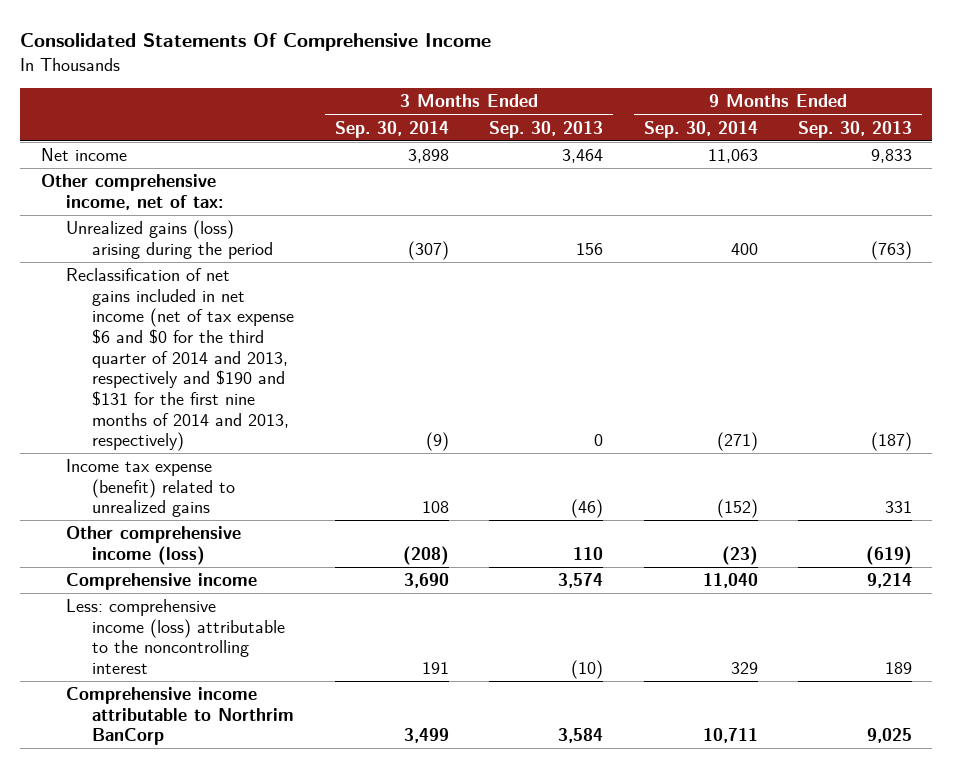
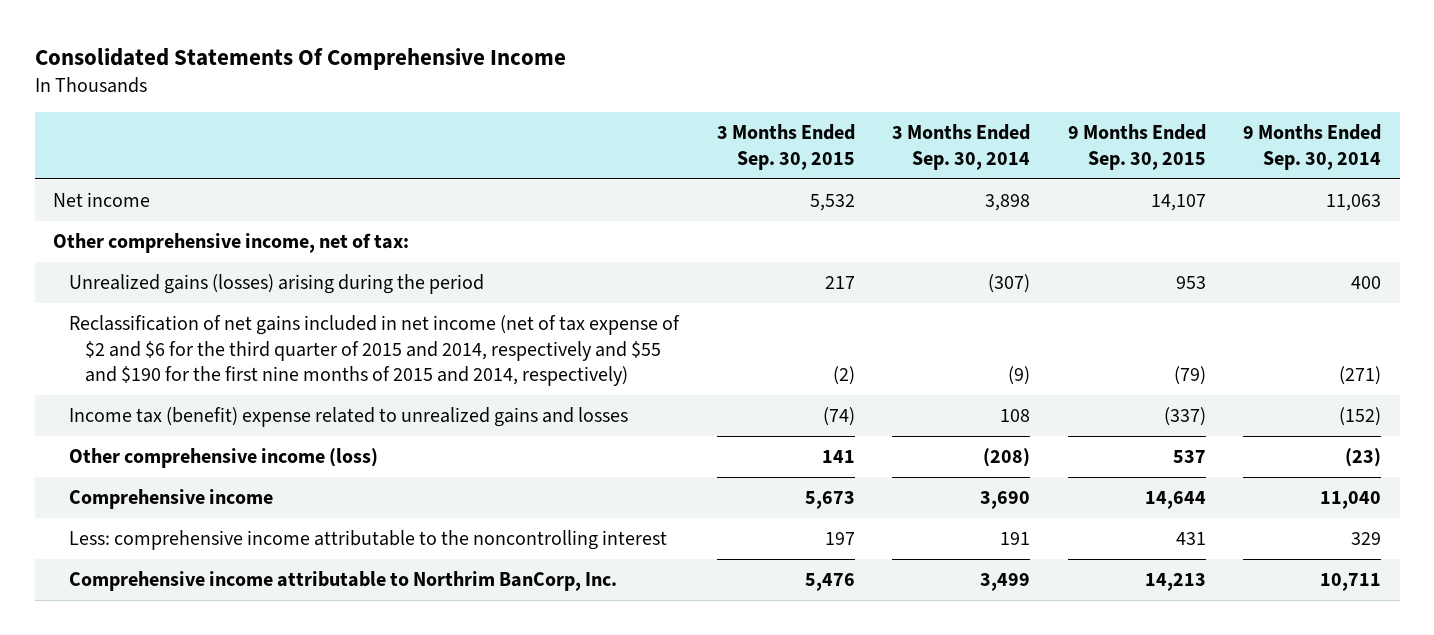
- | 3 Months Ended Sep. 30, 2014 | 3 Months Ended Sep. 30, 2013 | 9 Months Ended Sep. 30, 2014 | 9 Months Ended Sep. 30, 2013
+ | 3 Months Ended Sep. 30, 2015 | 3 Months Ended Sep. 30, 2014 | 9 Months Ended Sep. 30, 2015 | 9 Months Ended Sep. 30, 2014
- Unrealized gains (loss) arising during the period | (307) | 156 | 400 | (763)
- Reclassification of net gains included in net income (net of tax expense $6 and $0 for the third quarter of 2014 and 2013, respectively and $190 and $131 for the first nine months of 2014 and 2013, respectively) | (9) | 0 | (271) | (187)
- Income tax expense (benefit) related to unrealized gains | 108 | (46) | (152) | 331
+ Unrealized gains (losses) arising during the period | 217 | (307) | 953 | 400
+ Reclassification of net gains included in net income (net of tax expense of $2 and $6 for the third quarter of 2015 and 2014, respectively and $55 and $190 for the first nine months of 2015 and 2014, respectively) | (2) | (9) | (79) | (271)
+ Income tax (benefit) expense related to unrealized gains and losses | (74) | 108 | (337) | (152)
- Less: comprehensive income (loss) attributable to the noncontrolling interest | 191 | (10) | 329 | 189
- Comprehensive income attributable to Northrim BanCorp | 3,499 | 3,584 | 10,711 | 9,025
+ Less: comprehensive income attributable to the noncontrolling interest | 197 | 191 | 431 | 329
+ Comprehensive income attributable to Northrim BanCorp, Inc. | 5,476 | 3,499 | 14,213 | 10,711

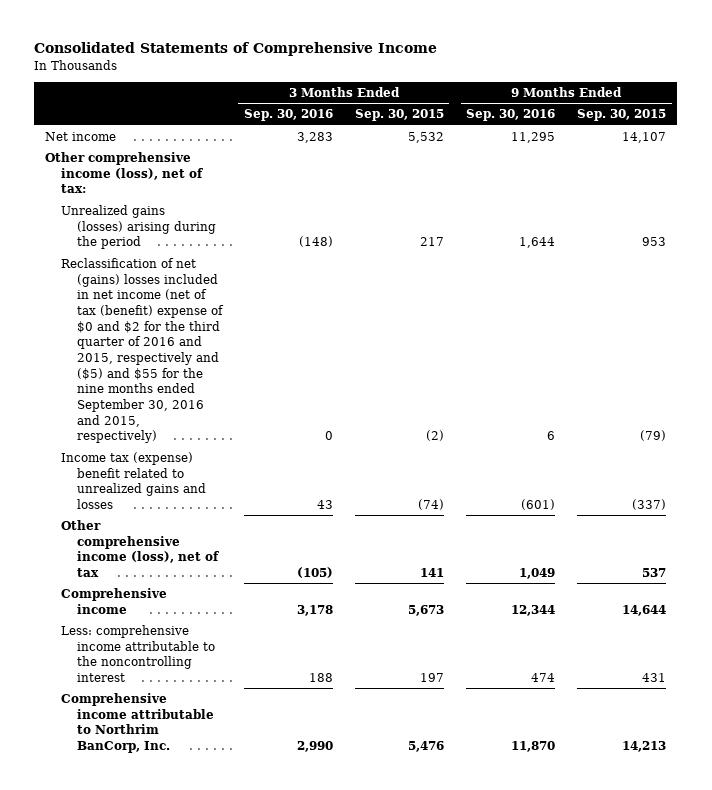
- Consolidated Statements Of Comprehensive Income
+ Consolidated Statements of Comprehensive Income
- | 3 Months Ended Sep. 30, 2015 | 3 Months Ended Sep. 30, 2014 | 9 Months Ended Sep. 30, 2015 | 9 Months Ended Sep. 30, 2014
+ | 3 Months Ended Sep. 30, 2016 | 3 Months Ended Sep. 30, 2015 | 9 Months Ended Sep. 30, 2016 | 9 Months Ended Sep. 30, 2015
- Other comprehensive income, net of tax:
+ Other comprehensive income (loss), net of tax:
- Reclassification of net gains included in net income (net of tax expense of $2 and $6 for the third quarter of 2015 and 2014, respectively and $55 and $190 for the first nine months of 2015 and 2014, respectively) | (2) | (9) | (79) | (271)
- Income tax (benefit) expense related to unrealized gains and losses | (74) | 108 | (337) | (152)
- Other comprehensive income (loss) | 141 | (208) | 537 | (23)
+ Reclassification of net (gains) losses included in net income (net of tax (benefit) expense of $0 and $2 for the third quarter of 2016 and 2015, respectively and ($5) and $55 for the nine months ended September 30, 2016 and 2015, respectively) | 0 | (2) | 6 | (79)
+ Income tax (expense) benefit related to unrealized gains and losses | 43 | (74) | (601) | (337)
+ Other comprehensive income (loss), net of tax | (105) | 141 | 1,049 | 537

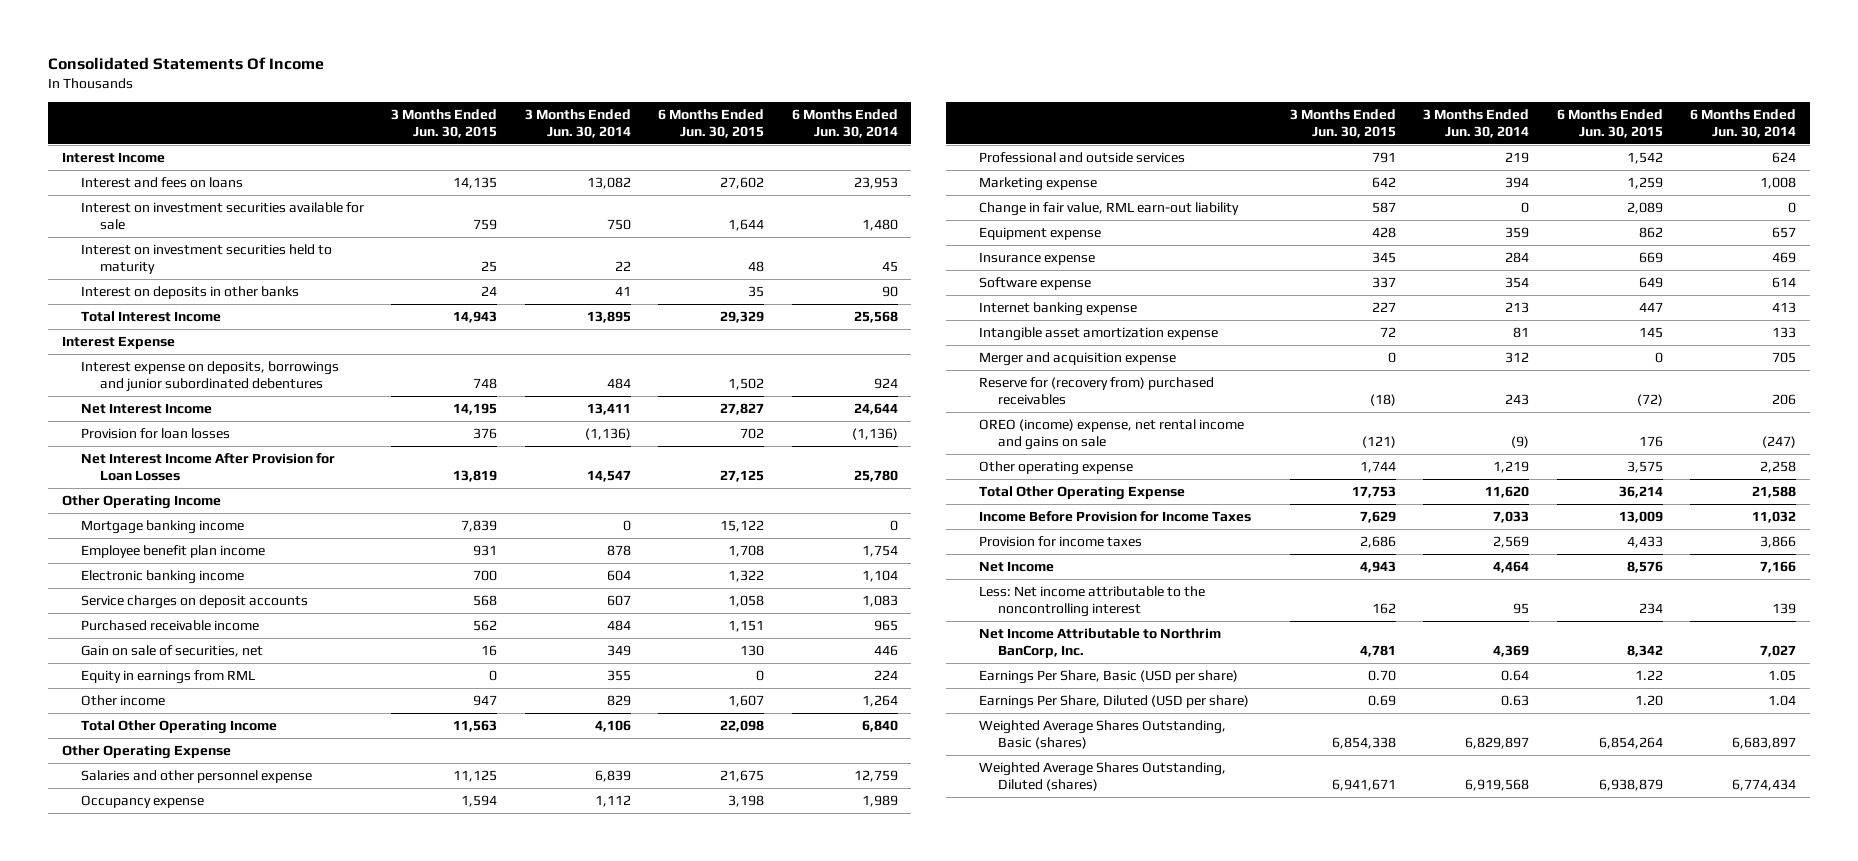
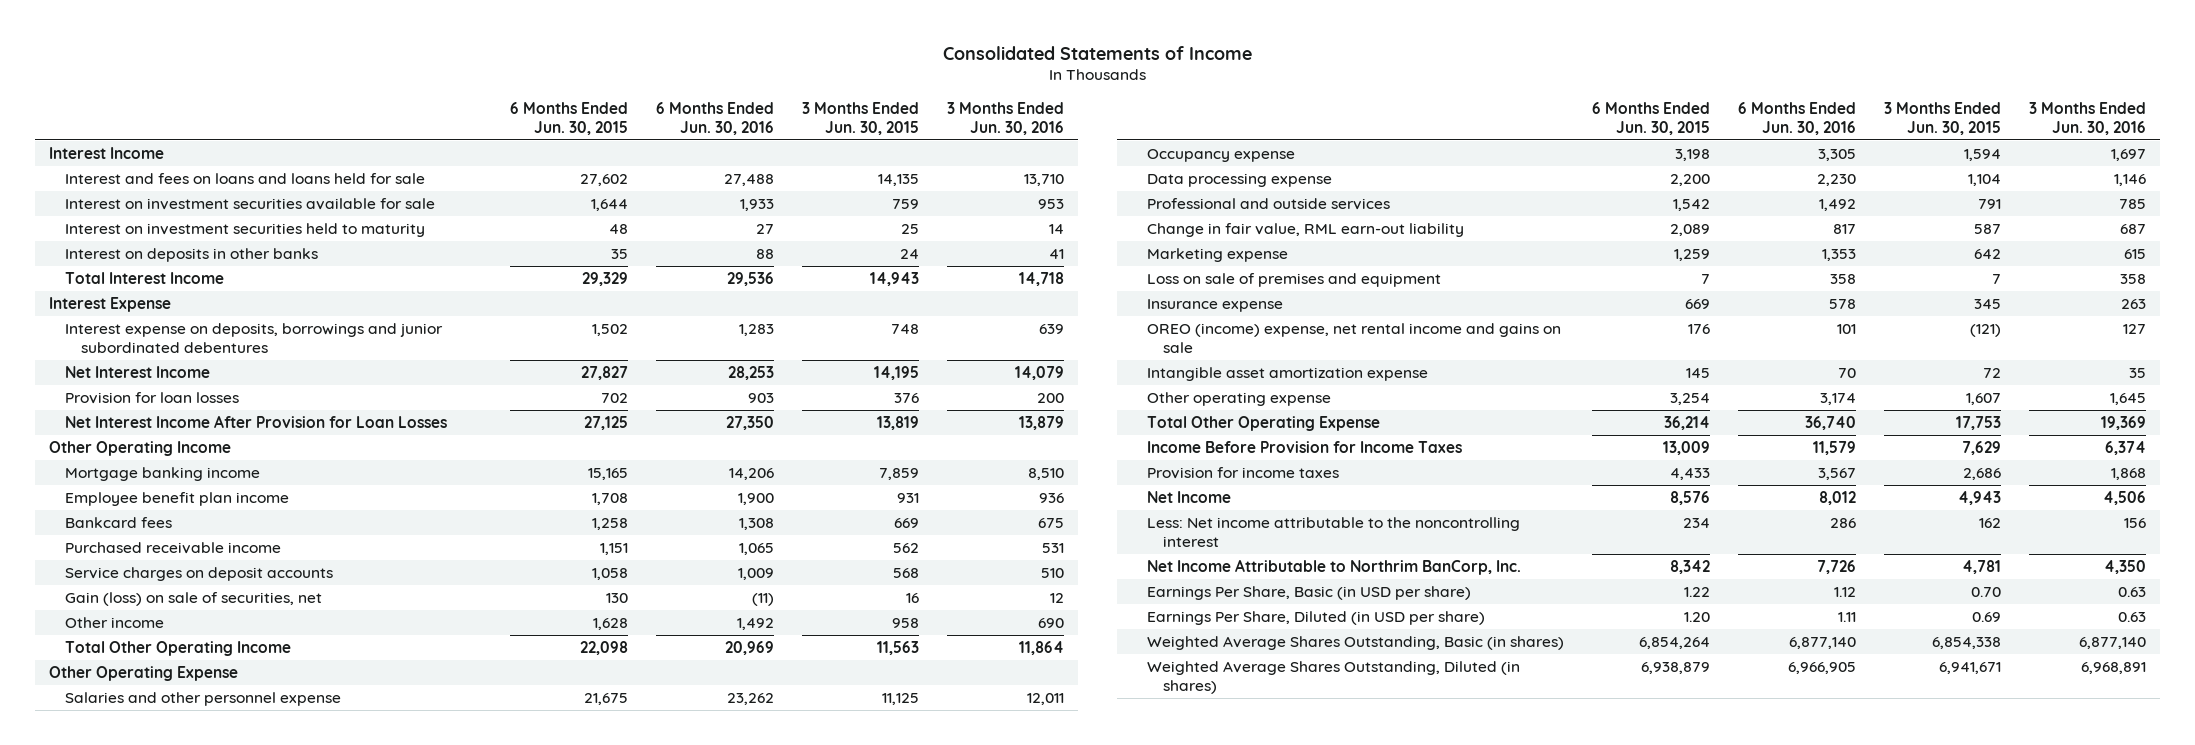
- Consolidated Statements Of Income
+ Consolidated Statements of Income
- | 3 Months Ended Jun. 30, 2015 | 3 Months Ended Jun. 30, 2014 | 6 Months Ended Jun. 30, 2015 | 6 Months Ended Jun. 30, 2014
+ | 6 Months Ended Jun. 30, 2015 | 6 Months Ended Jun. 30, 2016 | 3 Months Ended Jun. 30, 2015 | 3 Months Ended Jun. 30, 2016
- Interest and fees on loans | 14,135 | 13,082 | 27,602 | 23,953
+ Interest and fees on loans and loans held for sale | 27,602 | 27,488 | 14,135 | 13,710
- Mortgage banking income | 7,839 | 0 | 15,122 | 0
+ Mortgage banking income | 15,165 | 14,206 | 7,859 | 8,510
- Electronic banking income | 700 | 604 | 1,322 | 1,104
+ Bankcard fees | 1,258 | 1,308 | 669 | 675
- Gain on sale of securities, net | 16 | 349 | 130 | 446
- Equity in earnings from RML | 0 | 355 | 0 | 224
- Other income | 947 | 829 | 1,607 | 1,264
moved down: Service charges on deposit accounts | 1,058 | 1,009 | 568 | 510
+ Gain (loss) on sale of securities, net | 130 | (11) | 16 | 12
+ Other income | 1,628 | 1,492 | 958 | 690
+ Data processing expense | 2,200 | 2,230 | 1,104 | 1,146
- Equipment expense | 428 | 359 | 862 | 657
moved down: Marketing expense | 1,259 | 1,353 | 642 | 615
+ Loss on sale of premises and equipment | 7 | 358 | 7 | 358
- Software expense | 337 | 354 | 649 | 614
- Internet banking expense | 227 | 213 | 447 | 413
- Merger and acquisition expense | 0 | 312 | 0 | 705
- Reserve for (recovery from) purchased receivables | (18) | 243 | (72) | 206
- Other operating expense | 1,744 | 1,219 | 3,575 | 2,258
moved down: Intangible asset amortization expense | 145 | 70 | 72 | 35
+ Other operating expense | 3,254 | 3,174 | 1,607 | 1,645
- Earnings Per Share, Basic (USD per share) | 0.70 | 0.64 | 1.22 | 1.05
- Earnings Per Share, Diluted (USD per share) | 0.69 | 0.63 | 1.20 | 1.04
- Weighted Average Shares Outstanding, Basic (shares) | 6,854,338 | 6,829,897 | 6,854,264 | 6,683,897
- Weighted Average Shares Outstanding, Diluted (shares) | 6,941,671 | 6,919,568 | 6,938,879 | 6,774,434
+ Earnings Per Share, Basic (in USD per share) | 1.22 | 1.12 | 0.70 | 0.63
+ Earnings Per Share, Diluted (in USD per share) | 1.20 | 1.11 | 0.69 | 0.63
+ Weighted Average Shares Outstanding, Basic (in shares) | 6,854,264 | 6,877,140 | 6,854,338 | 6,877,140
+ Weighted Average Shares Outstanding, Diluted (in shares) | 6,938,879 | 6,966,905 | 6,941,671 | 6,968,891

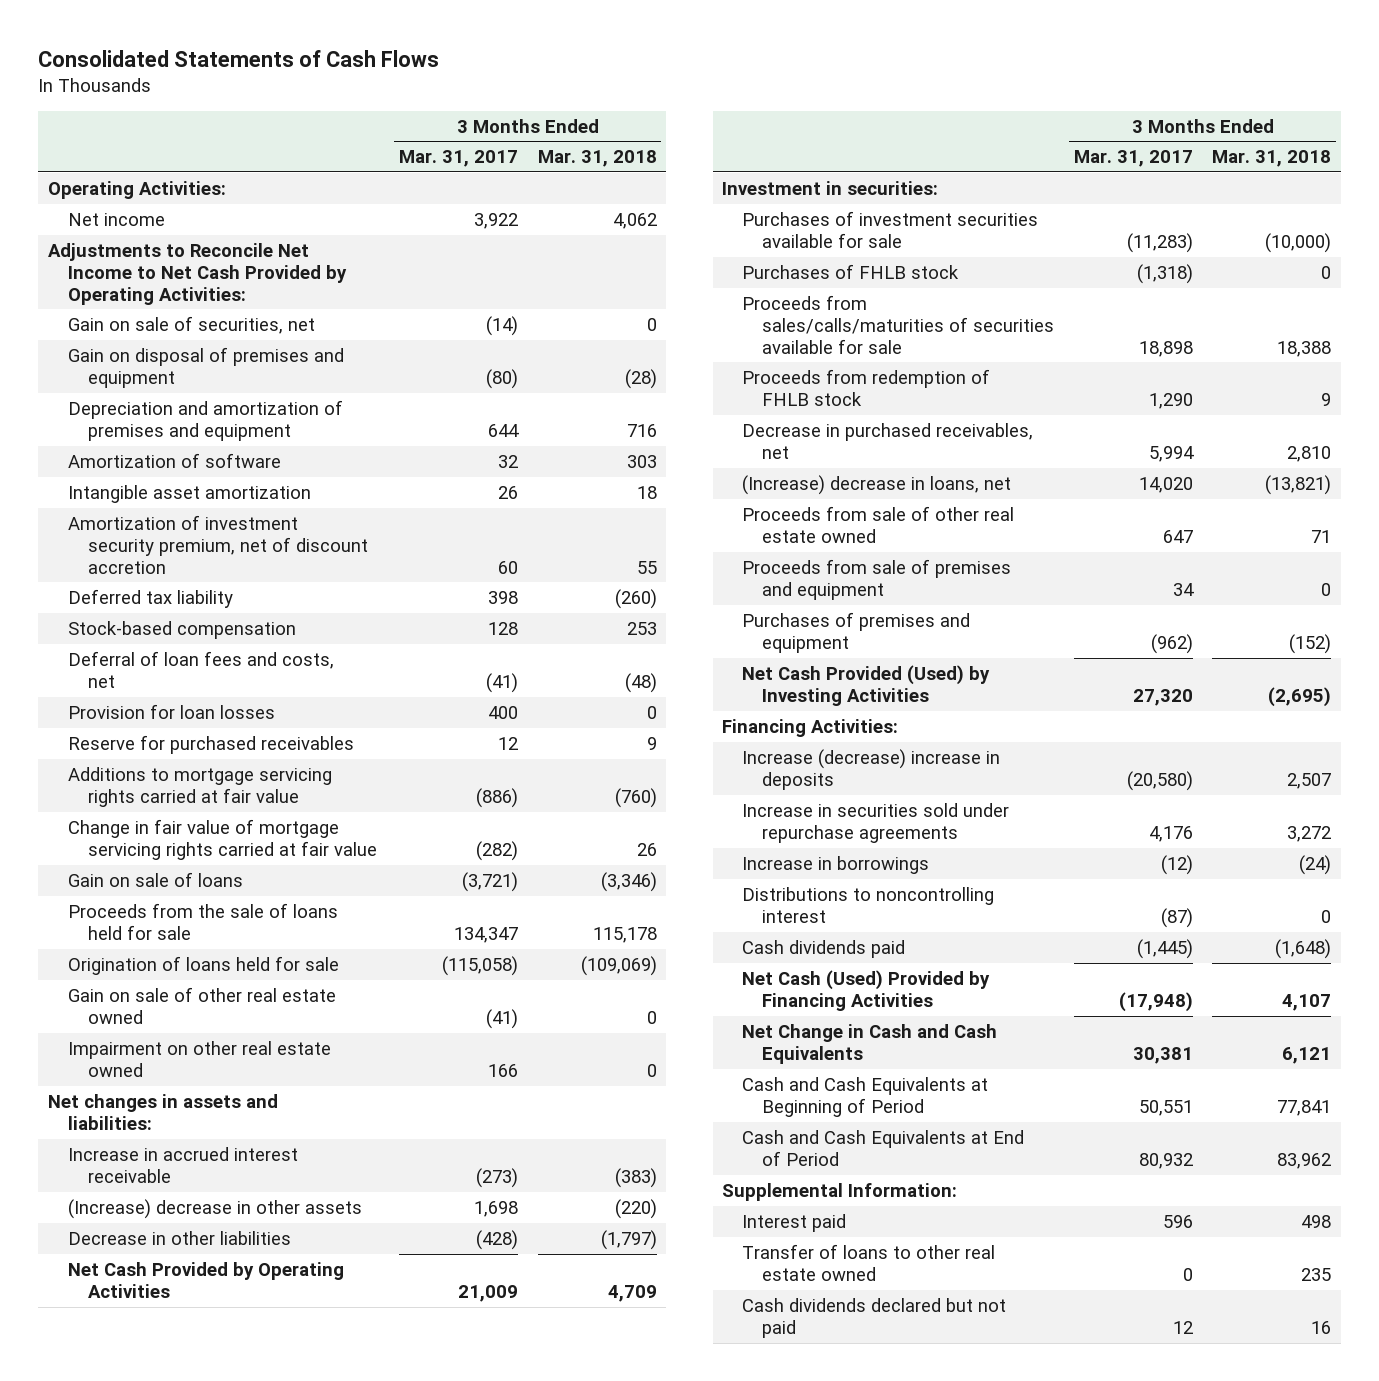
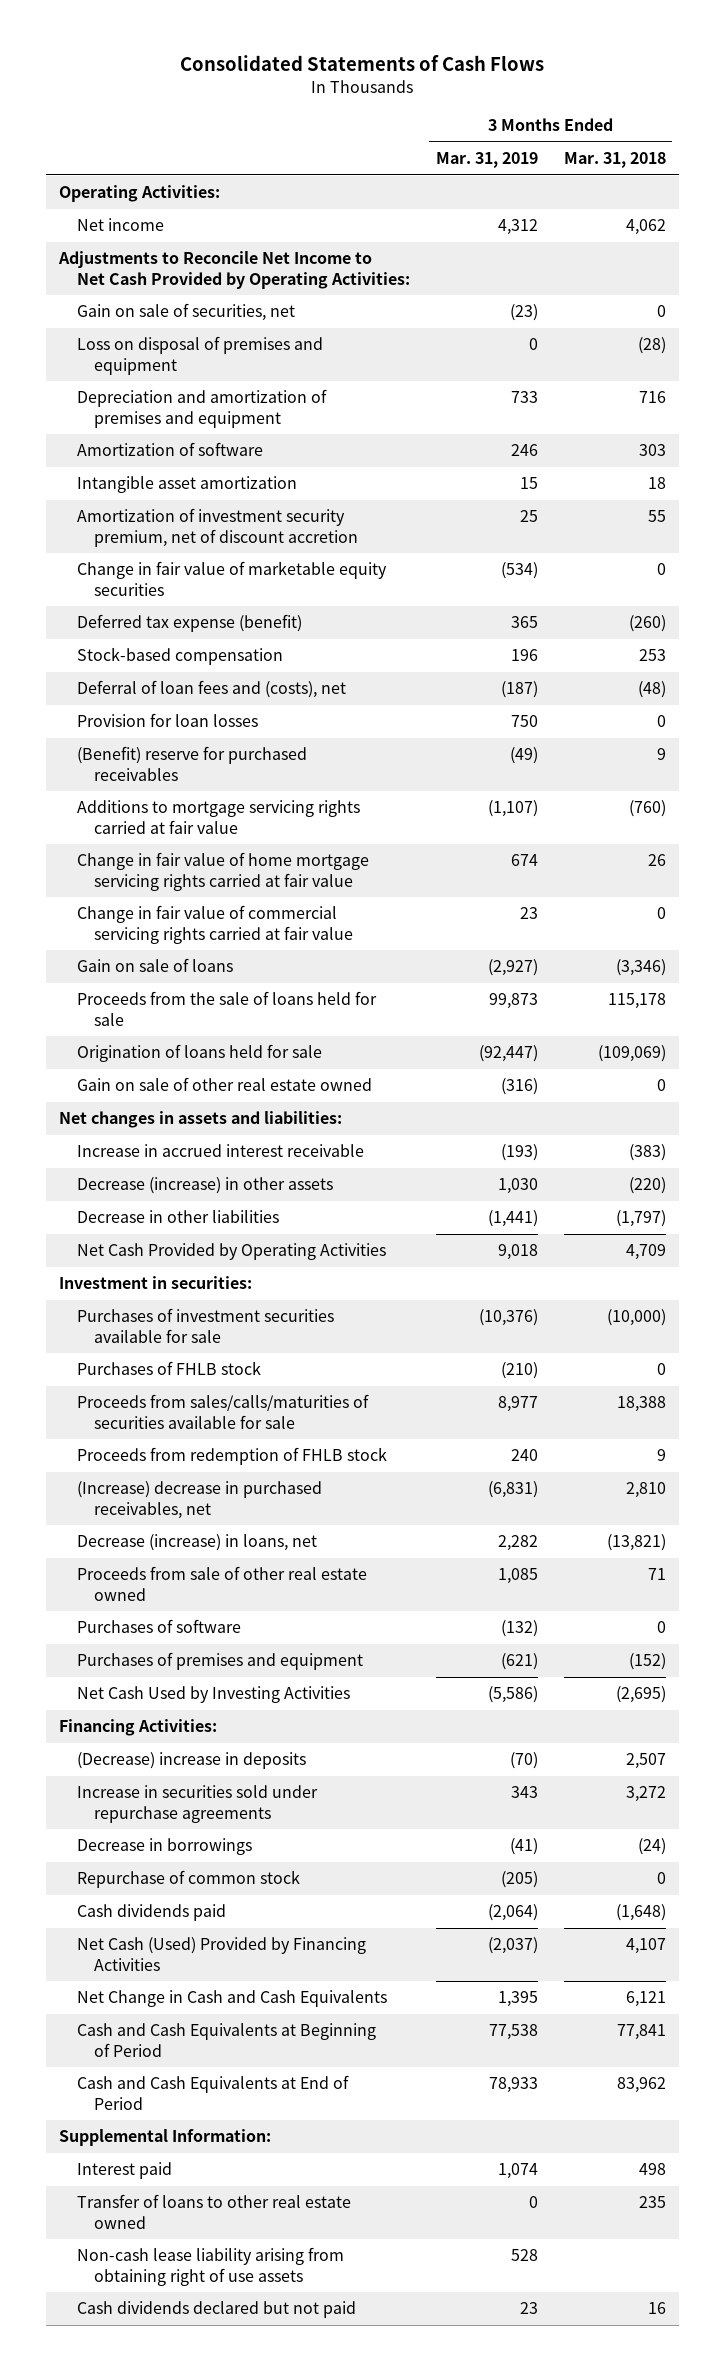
- | 3 Months Ended Mar. 31, 2017 | 3 Months Ended Mar. 31, 2018
+ | 3 Months Ended Mar. 31, 2019 | 3 Months Ended Mar. 31, 2018
- Gain on disposal of premises and equipment | (80) | (28)
+ Loss on disposal of premises and equipment | 0 | (28)
- Deferred tax liability | 398 | (260)
+ Change in fair value of marketable equity securities | (534) | 0
+ Deferred tax expense (benefit) | 365 | (260)
- Deferral of loan fees and costs, net | (41) | (48)
+ Deferral of loan fees and (costs), net | (187) | (48)
- Reserve for purchased receivables | 12 | 9
+ (Benefit) reserve for purchased receivables | (49) | 9
- Change in fair value of mortgage servicing rights carried at fair value | (282) | 26
+ Change in fair value of home mortgage servicing rights carried at fair value | 674 | 26
+ Change in fair value of commercial servicing rights carried at fair value | 23 | 0
- Impairment on other real estate owned | 166 | 0
- (Increase) decrease in other assets | 1,698 | (220)
+ Decrease (increase) in other assets | 1,030 | (220)
- Decrease in purchased receivables, net | 5,994 | 2,810
- (Increase) decrease in loans, net | 14,020 | (13,821)
+ (Increase) decrease in purchased receivables, net | (6,831) | 2,810
+ Decrease (increase) in loans, net | 2,282 | (13,821)
- Proceeds from sale of premises and equipment | 34 | 0
+ Purchases of software | (132) | 0
- Net Cash Provided (Used) by Investing Activities | 27,320 | (2,695)
+ Net Cash Used by Investing Activities | (5,586) | (2,695)
- Increase (decrease) increase in deposits | (20,580) | 2,507
+ (Decrease) increase in deposits | (70) | 2,507
- Increase in borrowings | (12) | (24)
- Distributions to noncontrolling interest | (87) | 0
+ Decrease in borrowings | (41) | (24)
+ Repurchase of common stock | (205) | 0
+ Non-cash lease liability arising from obtaining right of use assets | 528 |

